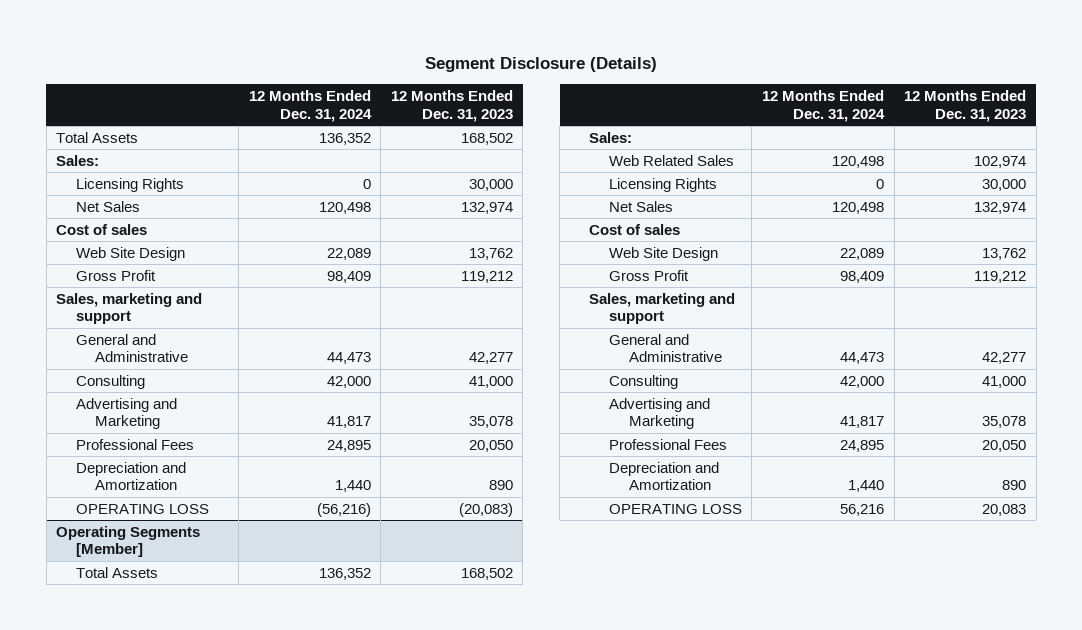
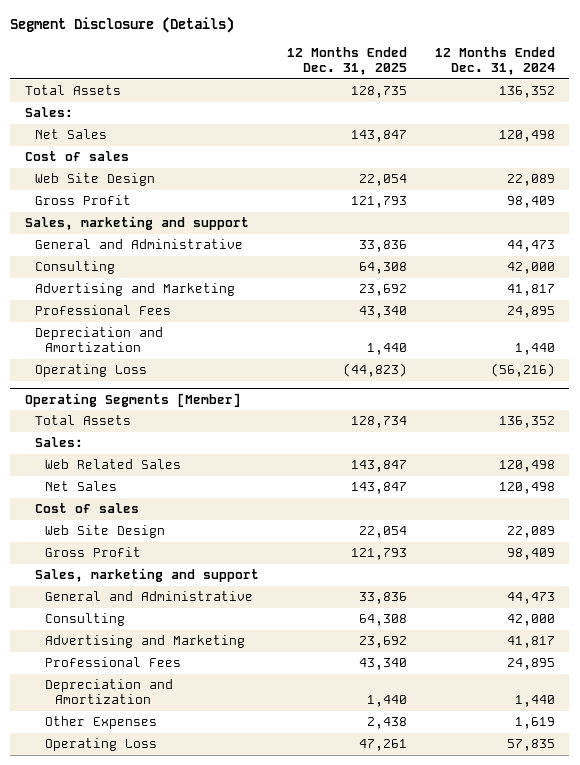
- | 12 Months Ended Dec. 31, 2024 | 12 Months Ended Dec. 31, 2023
+ | 12 Months Ended Dec. 31, 2025 | 12 Months Ended Dec. 31, 2024
- Licensing Rights | 0 | 30,000
- OPERATING LOSS | (56,216) | (20,083)
+ Operating Loss | (44,823) | (56,216)
@ Operating Segments [Member]
- Licensing Rights | 0 | 30,000
- OPERATING LOSS | 56,216 | 20,083
+ Other Expenses | 2,438 | 1,619
+ Operating Loss | 47,261 | 57,835

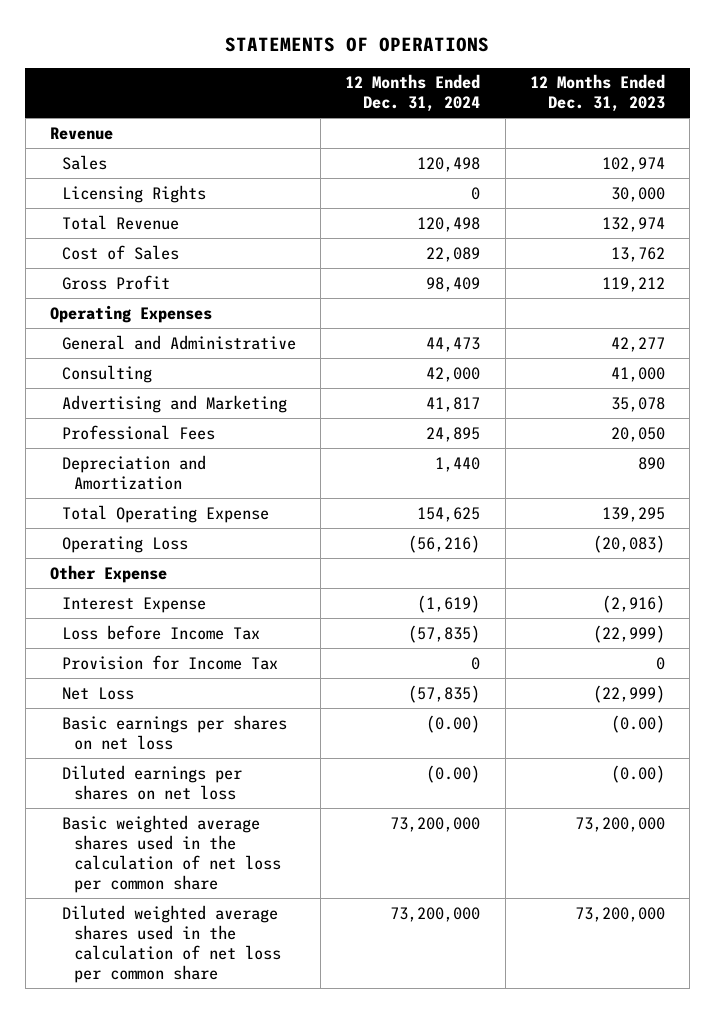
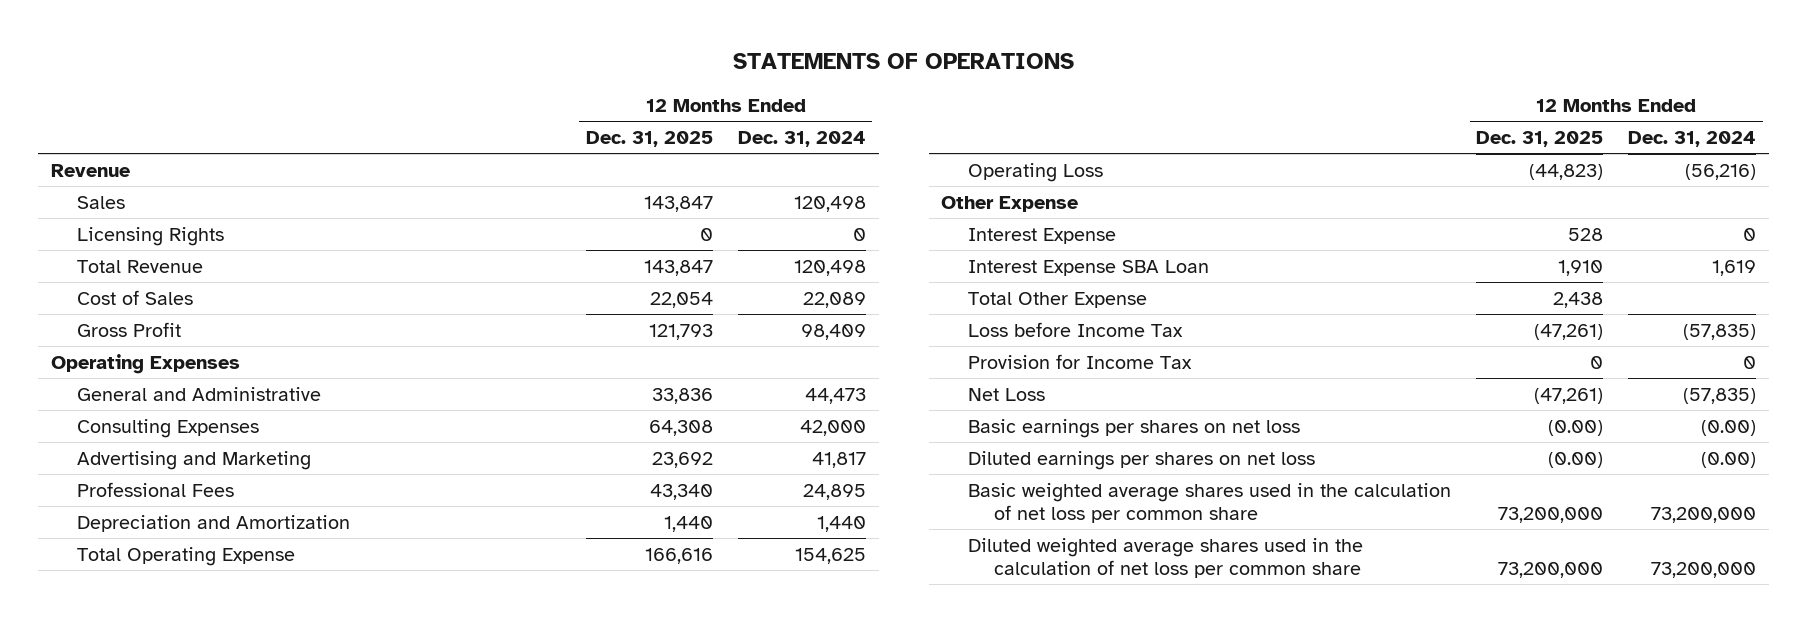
- | 12 Months Ended Dec. 31, 2024 | 12 Months Ended Dec. 31, 2023
+ | 12 Months Ended Dec. 31, 2025 | 12 Months Ended Dec. 31, 2024
- Consulting | 42,000 | 41,000
+ Consulting Expenses | 64,308 | 42,000
- Interest Expense | (1,619) | (2,916)
+ Interest Expense | 528 | 0
+ Interest Expense SBA Loan | 1,910 | 1,619
+ Total Other Expense | 2,438 |

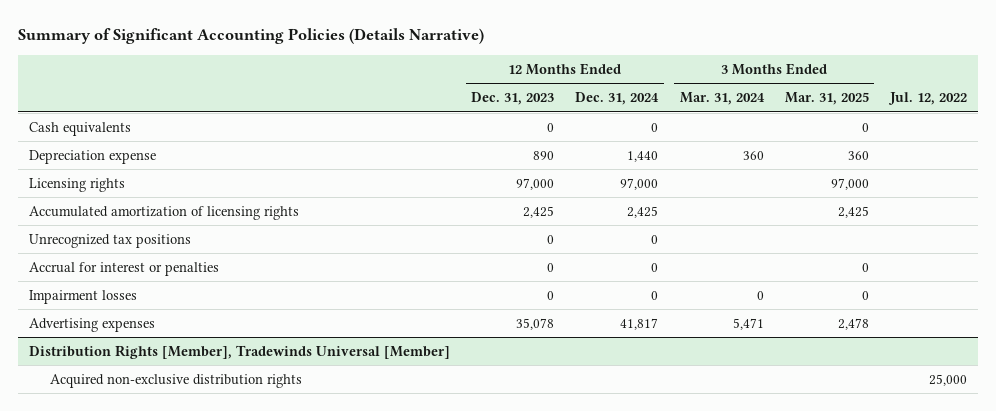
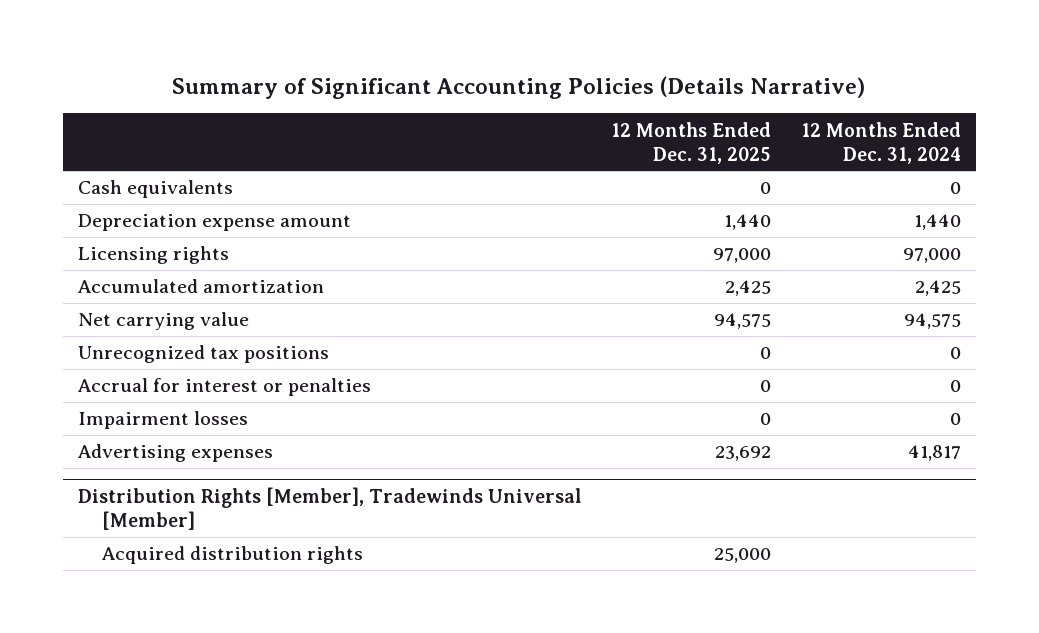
- | 12 Months Ended Dec. 31, 2023 | 12 Months Ended Dec. 31, 2024 | 3 Months Ended Mar. 31, 2024 | 3 Months Ended Mar. 31, 2025 | Jul. 12, 2022
+ | 12 Months Ended Dec. 31, 2025 | 12 Months Ended Dec. 31, 2024
- Depreciation expense | 890 | 1,440 | 360 | 360 |
+ Depreciation expense amount | 1,440 | 1,440
- Accumulated amortization of licensing rights | 2,425 | 2,425 | | 2,425 |
+ Accumulated amortization | 2,425 | 2,425
+ Net carrying value | 94,575 | 94,575
@ Distribution Rights [Member], Tradewinds Universal [Member]
- Acquired non-exclusive distribution rights | | | | | 25,000
+ Acquired distribution rights | 25,000 |

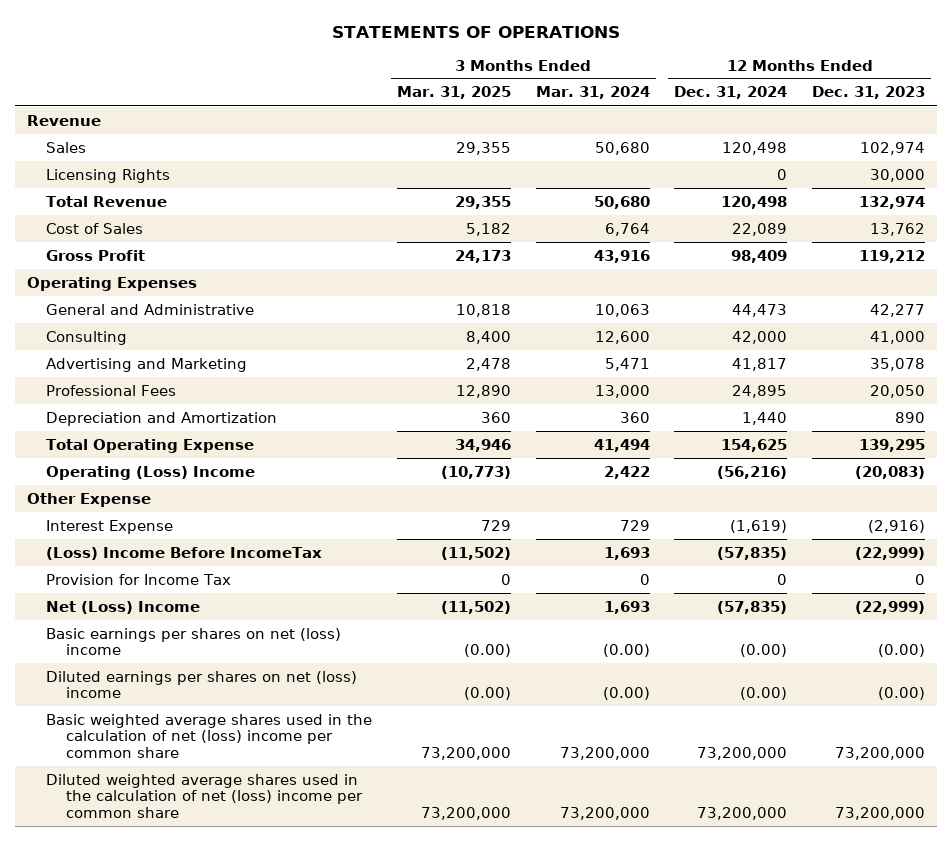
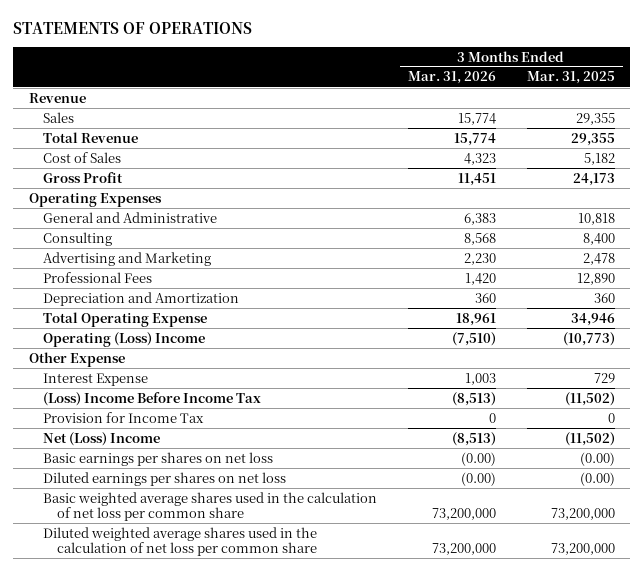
- | 3 Months Ended Mar. 31, 2025 | 3 Months Ended Mar. 31, 2024 | 12 Months Ended Dec. 31, 2024 | 12 Months Ended Dec. 31, 2023
+ | 3 Months Ended Mar. 31, 2026 | 3 Months Ended Mar. 31, 2025
- Licensing Rights | | | 0 | 30,000
- (Loss) Income Before IncomeTax | (11,502) | 1,693 | (57,835) | (22,999)
+ (Loss) Income Before Income Tax | (8,513) | (11,502)
- Basic earnings per shares on net (loss) income | (0.00) | (0.00) | (0.00) | (0.00)
- Diluted earnings per shares on net (loss) income | (0.00) | (0.00) | (0.00) | (0.00)
- Basic weighted average shares used in the calculation of net (loss) income per common share | 73,200,000 | 73,200,000 | 73,200,000 | 73,200,000
- Diluted weighted average shares used in the calculation of net (loss) income per common share | 73,200,000 | 73,200,000 | 73,200,000 | 73,200,000
+ Basic earnings per shares on net loss | (0.00) | (0.00)
+ Diluted earnings per shares on net loss | (0.00) | (0.00)
+ Basic weighted average shares used in the calculation of net loss per common share | 73,200,000 | 73,200,000
+ Diluted weighted average shares used in the calculation of net loss per common share | 73,200,000 | 73,200,000

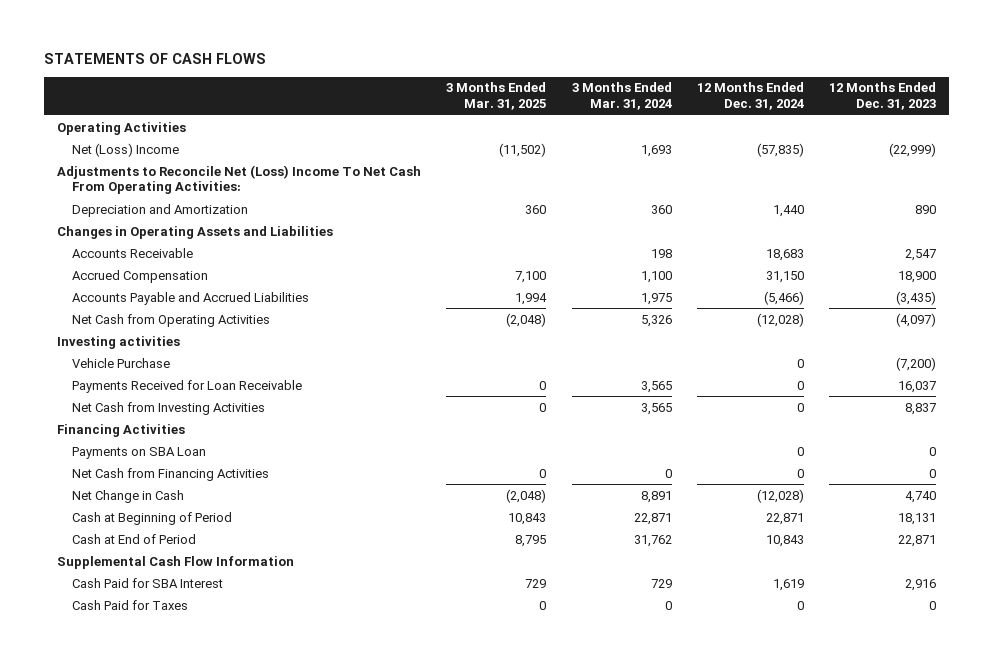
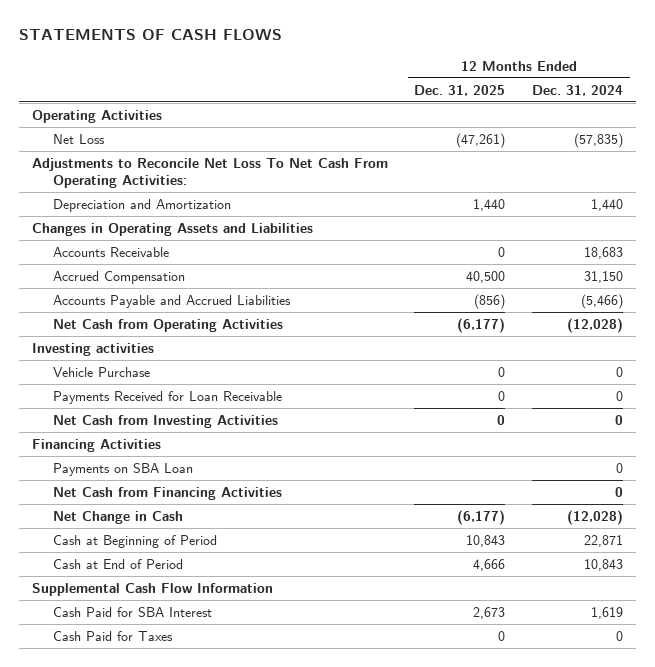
- | 3 Months Ended Mar. 31, 2025 | 3 Months Ended Mar. 31, 2024 | 12 Months Ended Dec. 31, 2024 | 12 Months Ended Dec. 31, 2023
+ | 12 Months Ended Dec. 31, 2025 | 12 Months Ended Dec. 31, 2024
- Net (Loss) Income | (11,502) | 1,693 | (57,835) | (22,999)
- Adjustments to Reconcile Net (Loss) Income To Net Cash From Operating Activities:
+ Net Loss | (47,261) | (57,835)
+ Adjustments to Reconcile Net Loss To Net Cash From Operating Activities:

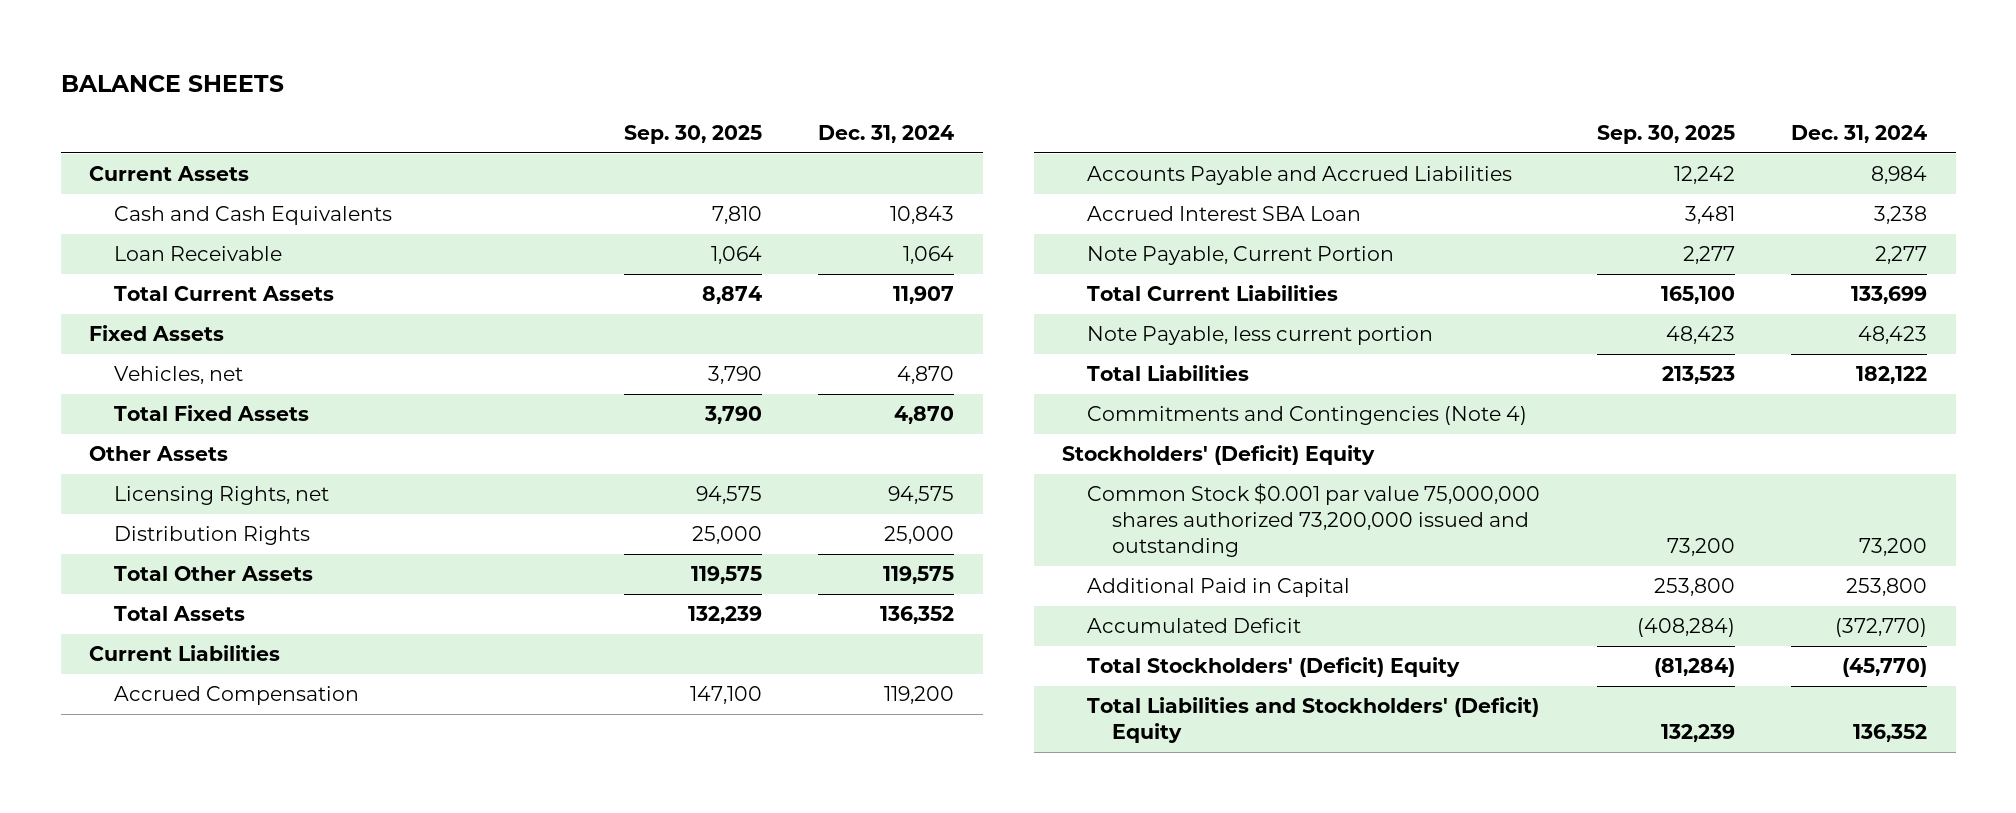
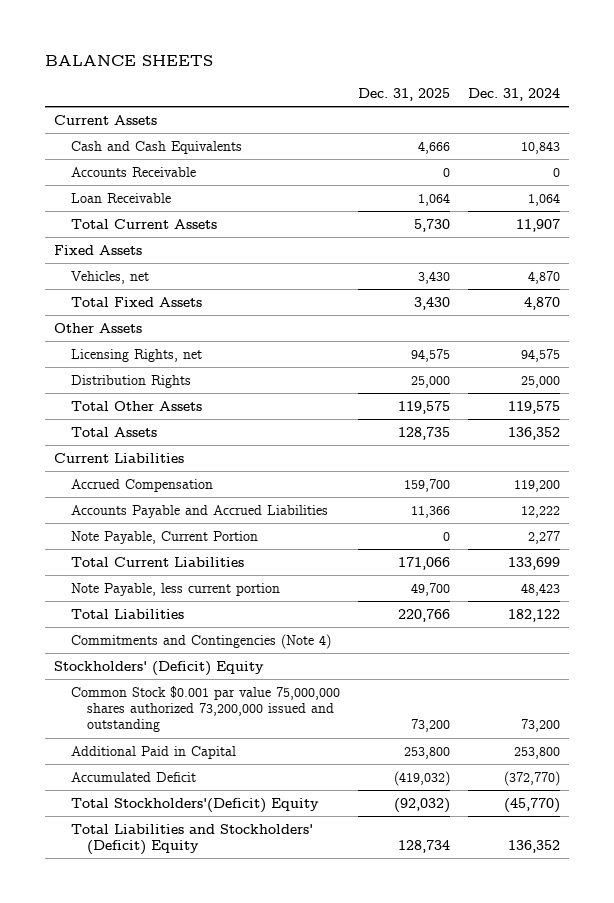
- | Sep. 30, 2025 | Dec. 31, 2024
+ | Dec. 31, 2025 | Dec. 31, 2024
+ Accounts Receivable | 0 | 0
- Accounts Payable and Accrued Liabilities | 12,242 | 8,984
- Accrued Interest SBA Loan | 3,481 | 3,238
+ Accounts Payable and Accrued Liabilities | 11,366 | 12,222
- Total Stockholders' (Deficit) Equity | (81,284) | (45,770)
+ Total Stockholders'(Deficit) Equity | (92,032) | (45,770)

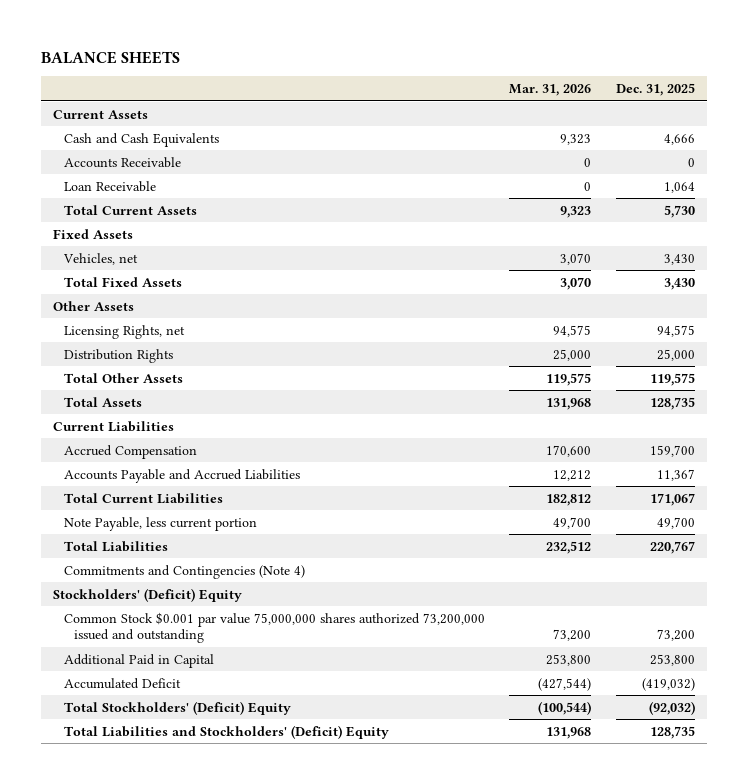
- | Dec. 31, 2025 | Dec. 31, 2024
+ | Mar. 31, 2026 | Dec. 31, 2025
- Accounts Payable and Accrued Liabilities | 11,366 | 12,222
- Note Payable, Current Portion | 0 | 2,277
- Total Current Liabilities | 171,066 | 133,699
+ Accounts Payable and Accrued Liabilities | 12,212 | 11,367
+ Total Current Liabilities | 182,812 | 171,067
- Total Liabilities | 220,766 | 182,122
+ Total Liabilities | 232,512 | 220,767
- Total Stockholders'(Deficit) Equity | (92,032) | (45,770)
- Total Liabilities and Stockholders' (Deficit) Equity | 128,734 | 136,352
+ Total Stockholders' (Deficit) Equity | (100,544) | (92,032)
+ Total Liabilities and Stockholders' (Deficit) Equity | 131,968 | 128,735

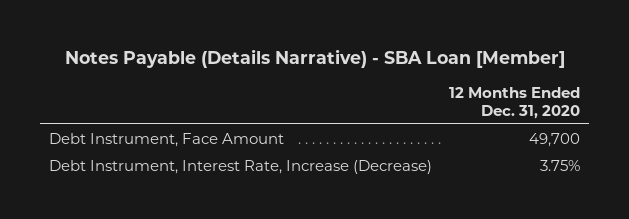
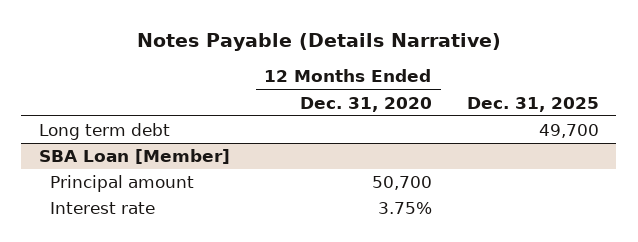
- Notes Payable (Details Narrative) - SBA Loan [Member]
+ Notes Payable (Details Narrative)
- | 12 Months Ended Dec. 31, 2020
+ | 12 Months Ended Dec. 31, 2020 | Dec. 31, 2025
- Debt Instrument, Face Amount | 49,700
- Debt Instrument, Interest Rate, Increase (Decrease) | 3.75%
+ Long term debt | | 49,700
+ SBA Loan [Member]
+ Principal amount | 50,700 |
+ Interest rate | 3.75% |

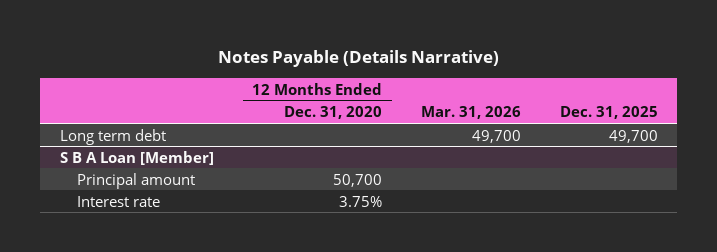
- | 12 Months Ended Dec. 31, 2020 | Dec. 31, 2025
+ | 12 Months Ended Dec. 31, 2020 | Mar. 31, 2026 | Dec. 31, 2025
- SBA Loan [Member]
+ S B A Loan [Member]

